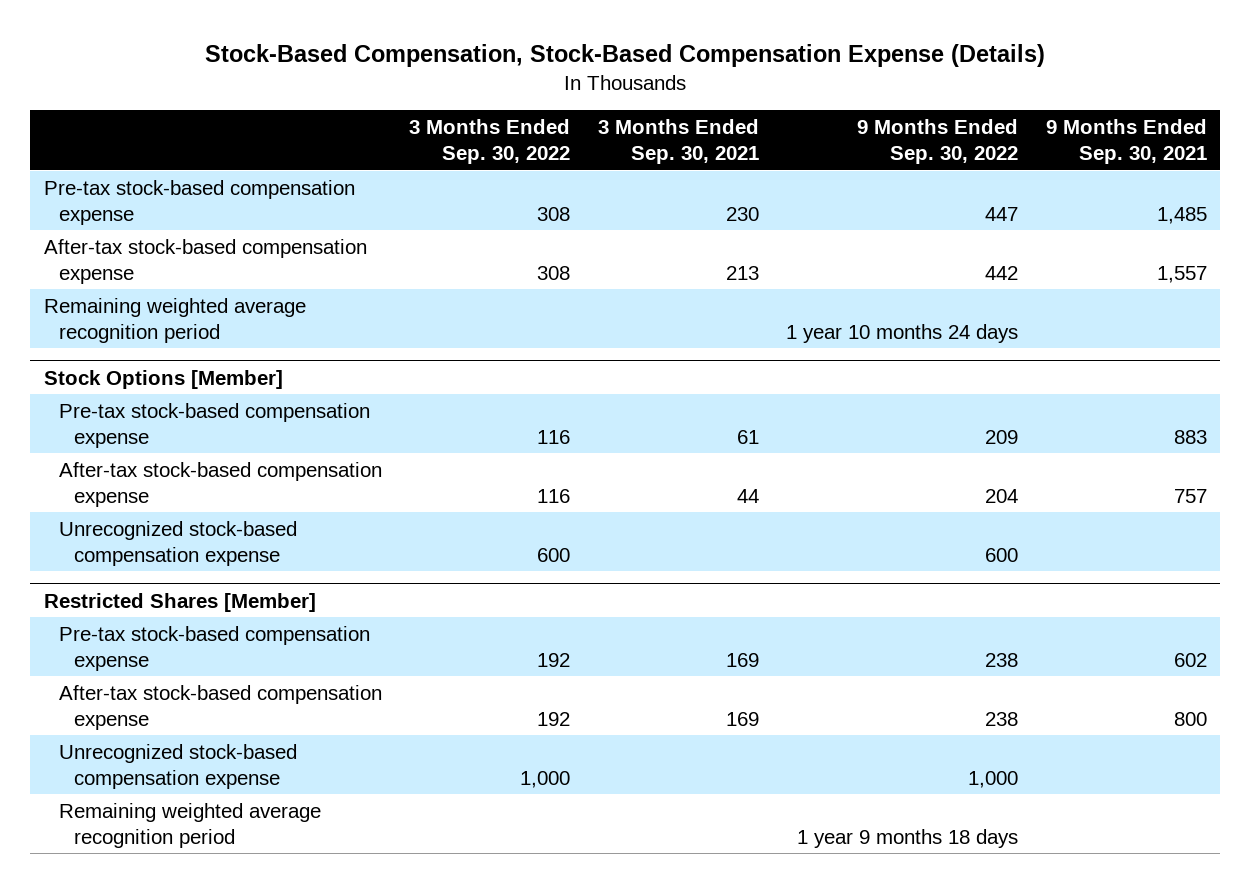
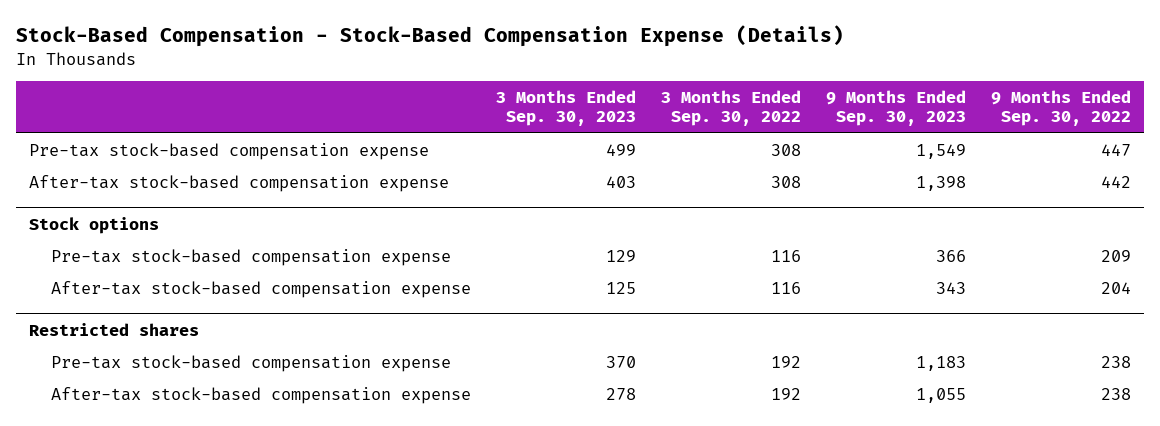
- Stock-Based Compensation, Stock-Based Compensation Expense (Details)
+ Stock-Based Compensation - Stock-Based Compensation Expense (Details)
- | 3 Months Ended Sep. 30, 2022 | 3 Months Ended Sep. 30, 2021 | 9 Months Ended Sep. 30, 2022 | 9 Months Ended Sep. 30, 2021
+ | 3 Months Ended Sep. 30, 2023 | 3 Months Ended Sep. 30, 2022 | 9 Months Ended Sep. 30, 2023 | 9 Months Ended Sep. 30, 2022
- Remaining weighted average recognition period | | | 1 year 10 months 24 days |
- Stock Options [Member]
+ Stock options
- Unrecognized stock-based compensation expense | 600 | | 600 |
- Restricted Shares [Member]
+ Restricted shares
- Unrecognized stock-based compensation expense | 1,000 | | 1,000 |
- Remaining weighted average recognition period | | | 1 year 9 months 18 days |

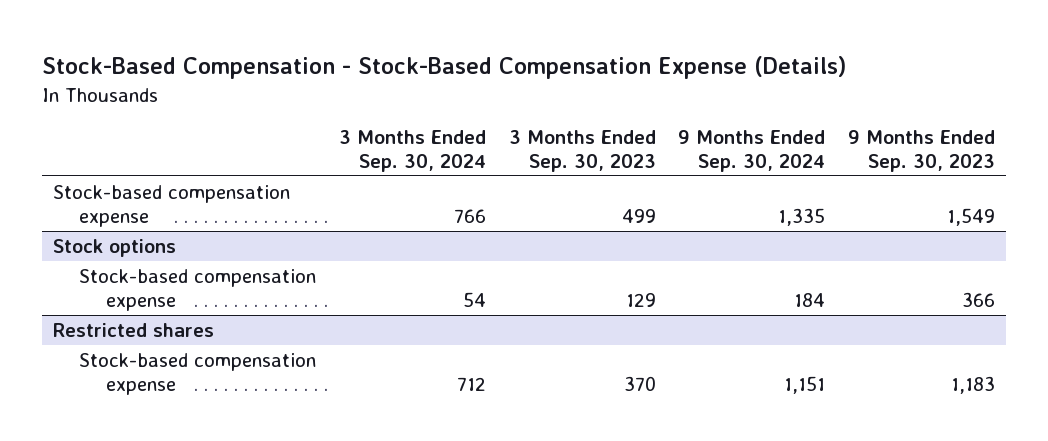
- | 3 Months Ended Sep. 30, 2023 | 3 Months Ended Sep. 30, 2022 | 9 Months Ended Sep. 30, 2023 | 9 Months Ended Sep. 30, 2022
+ | 3 Months Ended Sep. 30, 2024 | 3 Months Ended Sep. 30, 2023 | 9 Months Ended Sep. 30, 2024 | 9 Months Ended Sep. 30, 2023
- Pre-tax stock-based compensation expense | 499 | 308 | 1,549 | 447
- After-tax stock-based compensation expense | 403 | 308 | 1,398 | 442
+ Stock-based compensation expense | 766 | 499 | 1,335 | 1,549
@ Stock options
- Pre-tax stock-based compensation expense | 129 | 116 | 366 | 209
- After-tax stock-based compensation expense | 125 | 116 | 343 | 204
+ Stock-based compensation expense | 54 | 129 | 184 | 366
@ Restricted shares
- Pre-tax stock-based compensation expense | 370 | 192 | 1,183 | 238
- After-tax stock-based compensation expense | 278 | 192 | 1,055 | 238
+ Stock-based compensation expense | 712 | 370 | 1,151 | 1,183

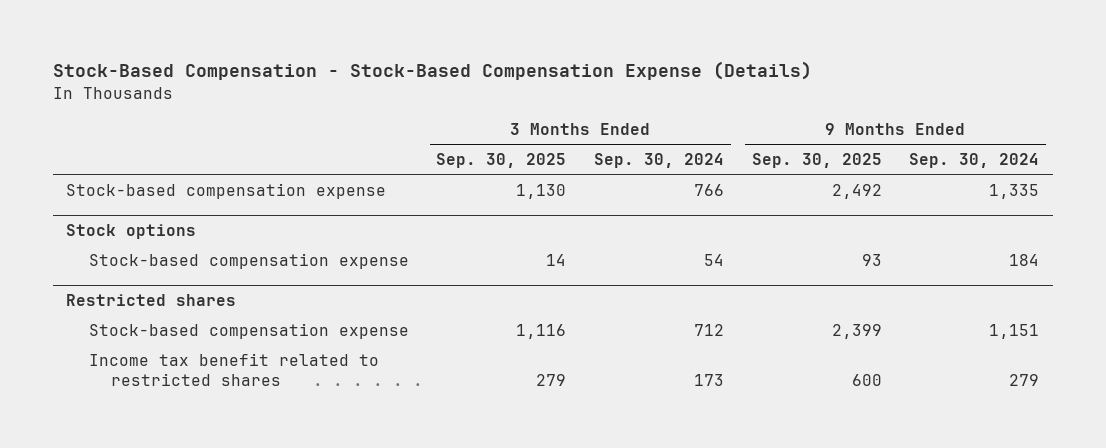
- | 3 Months Ended Sep. 30, 2024 | 3 Months Ended Sep. 30, 2023 | 9 Months Ended Sep. 30, 2024 | 9 Months Ended Sep. 30, 2023
+ | 3 Months Ended Sep. 30, 2025 | 3 Months Ended Sep. 30, 2024 | 9 Months Ended Sep. 30, 2025 | 9 Months Ended Sep. 30, 2024
@ Restricted shares
+ Income tax benefit related to restricted shares | 279 | 173 | 600 | 279

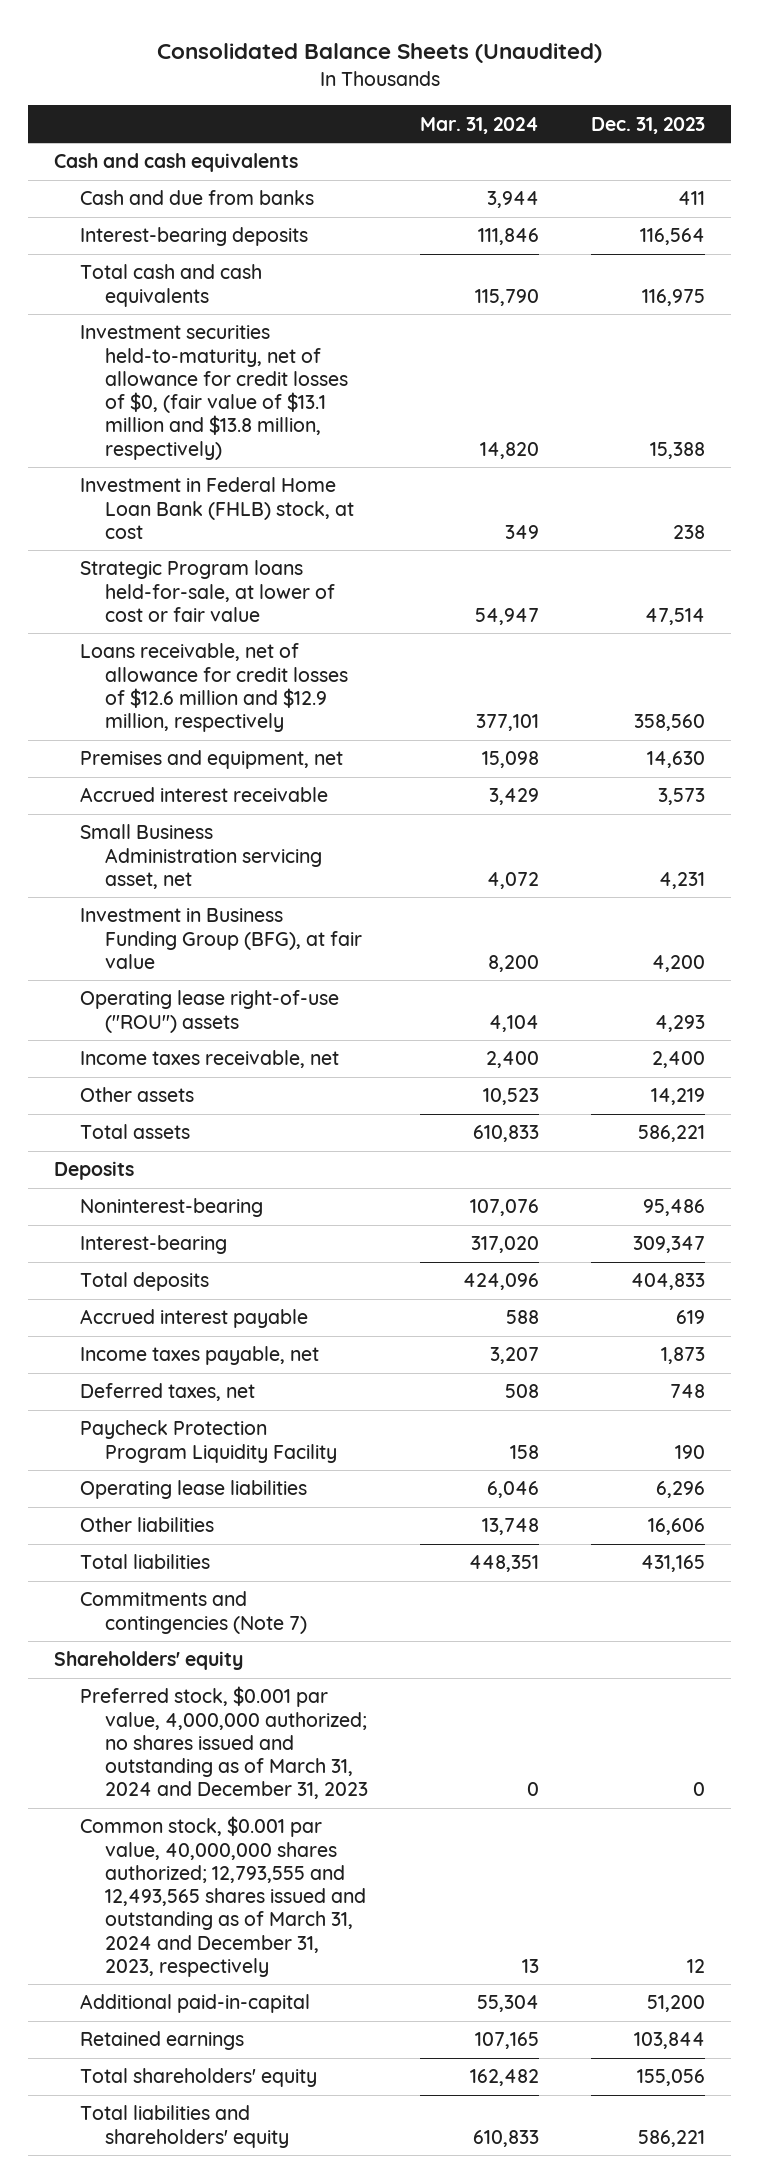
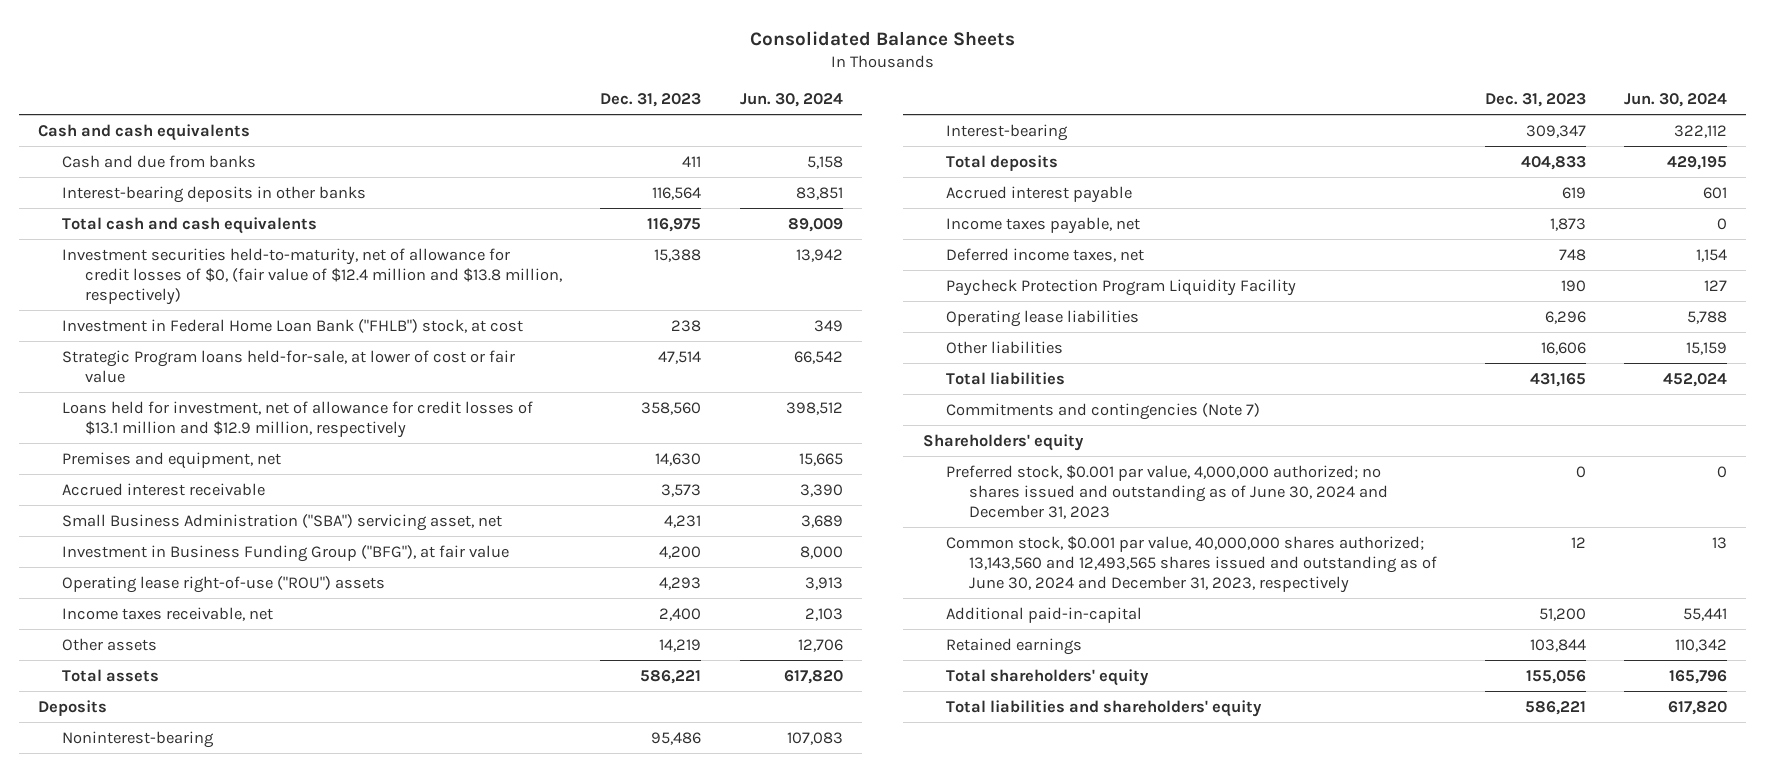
- Consolidated Balance Sheets (Unaudited)
+ Consolidated Balance Sheets
- | Mar. 31, 2024 | Dec. 31, 2023
+ | Dec. 31, 2023 | Jun. 30, 2024
- Interest-bearing deposits | 111,846 | 116,564
+ Interest-bearing deposits in other banks | 116,564 | 83,851
- Investment securities held-to-maturity, net of allowance for credit losses of $0, (fair value of $13.1 million and $13.8 million, respectively) | 14,820 | 15,388
- Investment in Federal Home Loan Bank (FHLB) stock, at cost | 349 | 238
+ Investment securities held-to-maturity, net of allowance for credit losses of $0, (fair value of $12.4 million and $13.8 million, respectively) | 15,388 | 13,942
+ Investment in Federal Home Loan Bank ("FHLB") stock, at cost | 238 | 349
- Loans receivable, net of allowance for credit losses of $12.6 million and $12.9 million, respectively | 377,101 | 358,560
+ Loans held for investment, net of allowance for credit losses of $13.1 million and $12.9 million, respectively | 358,560 | 398,512
- Small Business Administration servicing asset, net | 4,072 | 4,231
- Investment in Business Funding Group (BFG), at fair value | 8,200 | 4,200
+ Small Business Administration ("SBA") servicing asset, net | 4,231 | 3,689
+ Investment in Business Funding Group ("BFG"), at fair value | 4,200 | 8,000
- Deferred taxes, net | 508 | 748
+ Deferred income taxes, net | 748 | 1,154
- Preferred stock, $0.001 par value, 4,000,000 authorized; no shares issued and outstanding as of March 31, 2024 and December 31, 2023 | 0 | 0
- Common stock, $0.001 par value, 40,000,000 shares authorized; 12,793,555 and 12,493,565 shares issued and outstanding as of March 31, 2024 and December 31, 2023, respectively | 13 | 12
+ Preferred stock, $0.001 par value, 4,000,000 authorized; no shares issued and outstanding as of June 30, 2024 and December 31, 2023 | 0 | 0
+ Common stock, $0.001 par value, 40,000,000 shares authorized; 13,143,560 and 12,493,565 shares issued and outstanding as of June 30, 2024 and December 31, 2023, respectively | 12 | 13

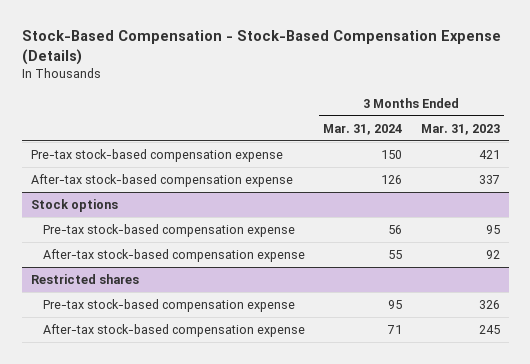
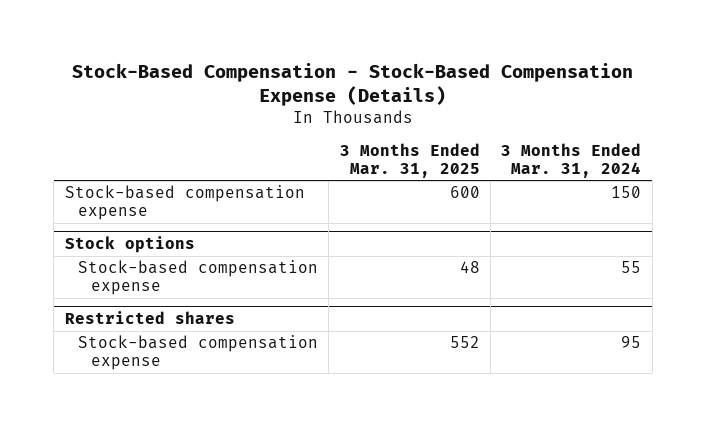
- | 3 Months Ended Mar. 31, 2024 | 3 Months Ended Mar. 31, 2023
+ | 3 Months Ended Mar. 31, 2025 | 3 Months Ended Mar. 31, 2024
- Pre-tax stock-based compensation expense | 150 | 421
- After-tax stock-based compensation expense | 126 | 337
+ Stock-based compensation expense | 600 | 150
@ Stock options
- Pre-tax stock-based compensation expense | 56 | 95
- After-tax stock-based compensation expense | 55 | 92
+ Stock-based compensation expense | 48 | 55
@ Restricted shares
- Pre-tax stock-based compensation expense | 95 | 326
- After-tax stock-based compensation expense | 71 | 245
+ Stock-based compensation expense | 552 | 95

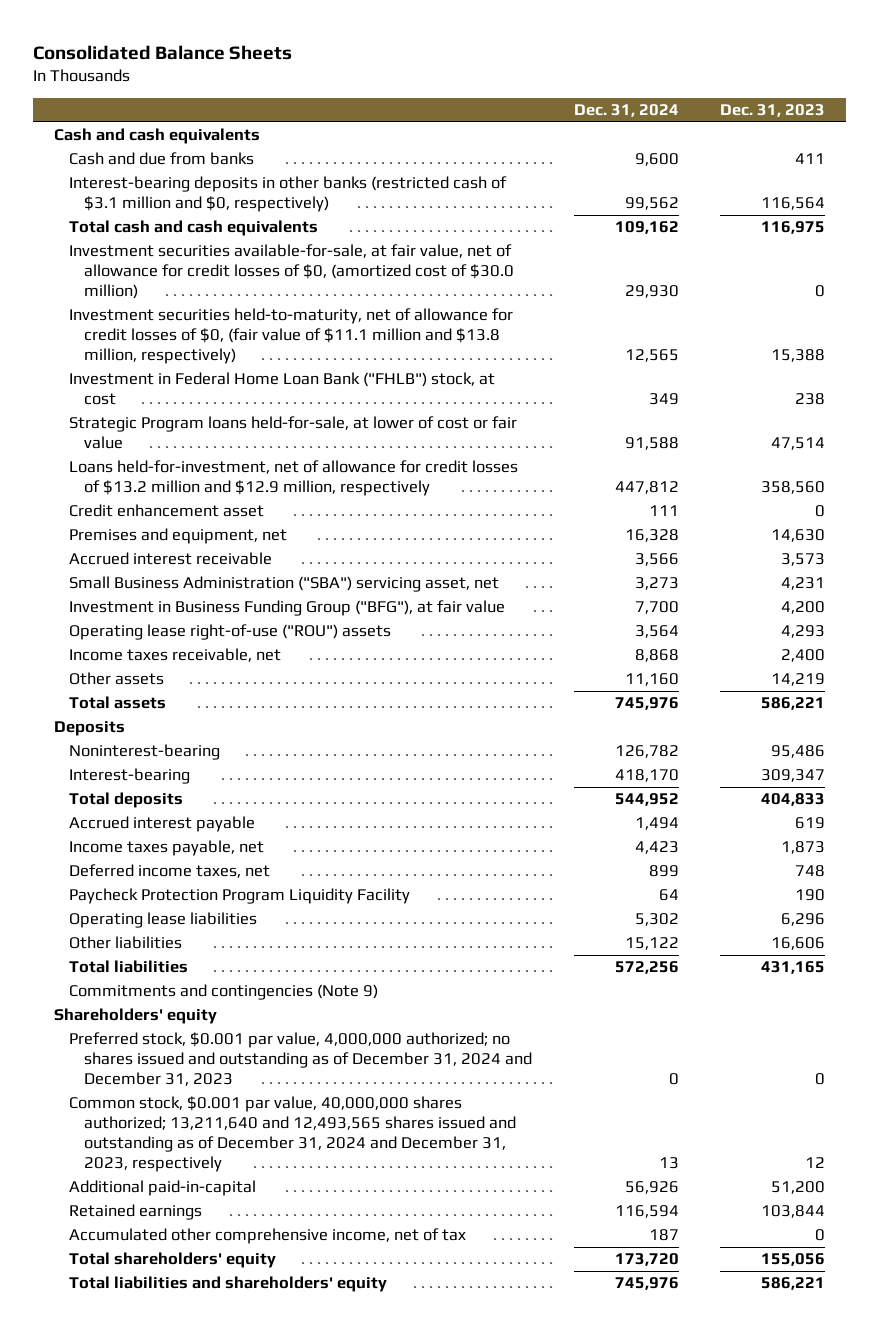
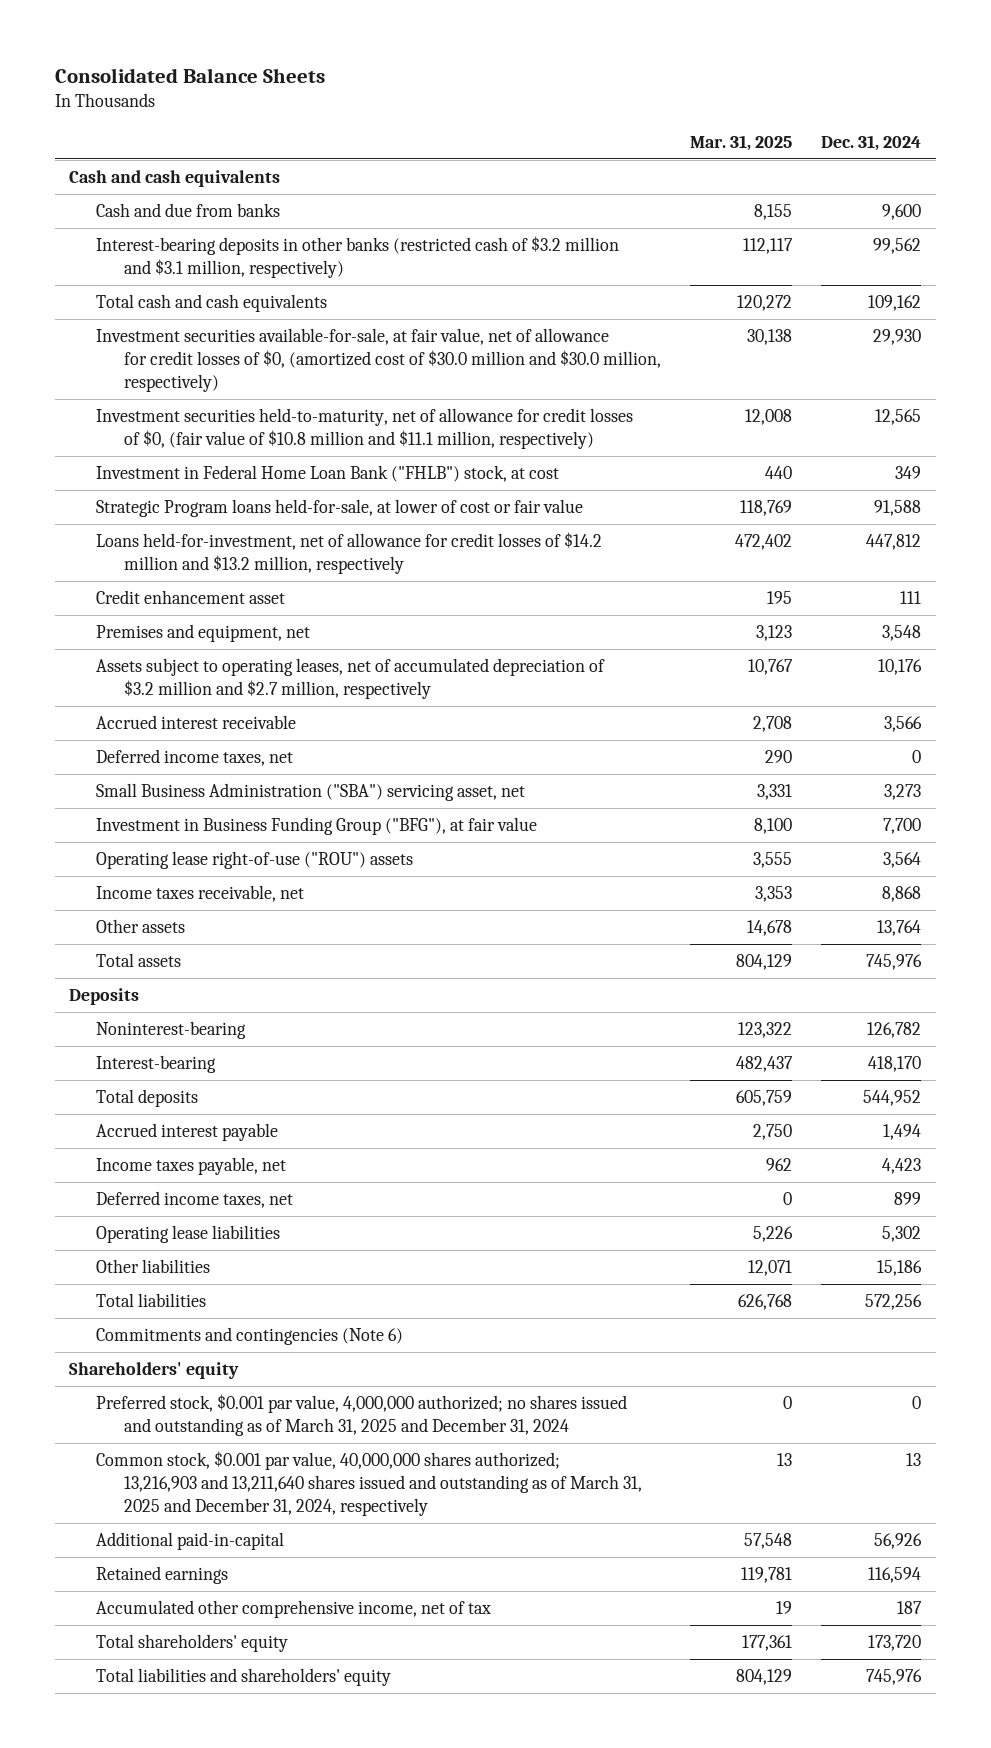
- | Dec. 31, 2024 | Dec. 31, 2023
+ | Mar. 31, 2025 | Dec. 31, 2024
- Interest-bearing deposits in other banks (restricted cash of $3.1 million and $0, respectively) | 99,562 | 116,564
+ Interest-bearing deposits in other banks (restricted cash of $3.2 million and $3.1 million, respectively) | 112,117 | 99,562
- Investment securities available-for-sale, at fair value, net of allowance for credit losses of $0, (amortized cost of $30.0 million) | 29,930 | 0
- Investment securities held-to-maturity, net of allowance for credit losses of $0, (fair value of $11.1 million and $13.8 million, respectively) | 12,565 | 15,388
+ Investment securities available-for-sale, at fair value, net of allowance for credit losses of $0, (amortized cost of $30.0 million and $30.0 million, respectively) | 30,138 | 29,930
+ Investment securities held-to-maturity, net of allowance for credit losses of $0, (fair value of $10.8 million and $11.1 million, respectively) | 12,008 | 12,565
- Loans held-for-investment, net of allowance for credit losses of $13.2 million and $12.9 million, respectively | 447,812 | 358,560
+ Loans held-for-investment, net of allowance for credit losses of $14.2 million and $13.2 million, respectively | 472,402 | 447,812
- Premises and equipment, net | 16,328 | 14,630
+ Premises and equipment, net | 3,123 | 3,548
+ Assets subject to operating leases, net of accumulated depreciation of $3.2 million and $2.7 million, respectively | 10,767 | 10,176
+ Deferred income taxes, net | 290 | 0
- Other assets | 11,160 | 14,219
+ Other assets | 14,678 | 13,764
- Paycheck Protection Program Liquidity Facility | 64 | 190
- Other liabilities | 15,122 | 16,606
+ Other liabilities | 12,071 | 15,186
- Commitments and contingencies (Note 9)
+ Commitments and contingencies (Note 6)
- Preferred stock, $0.001 par value, 4,000,000 authorized; no shares issued and outstanding as of December 31, 2024 and December 31, 2023 | 0 | 0
- Common stock, $0.001 par value, 40,000,000 shares authorized; 13,211,640 and 12,493,565 shares issued and outstanding as of December 31, 2024 and December 31, 2023, respectively | 13 | 12
+ Preferred stock, $0.001 par value, 4,000,000 authorized; no shares issued and outstanding as of March 31, 2025 and December 31, 2024 | 0 | 0
+ Common stock, $0.001 par value, 40,000,000 shares authorized; 13,216,903 and 13,211,640 shares issued and outstanding as of March 31, 2025 and December 31, 2024, respectively | 13 | 13

